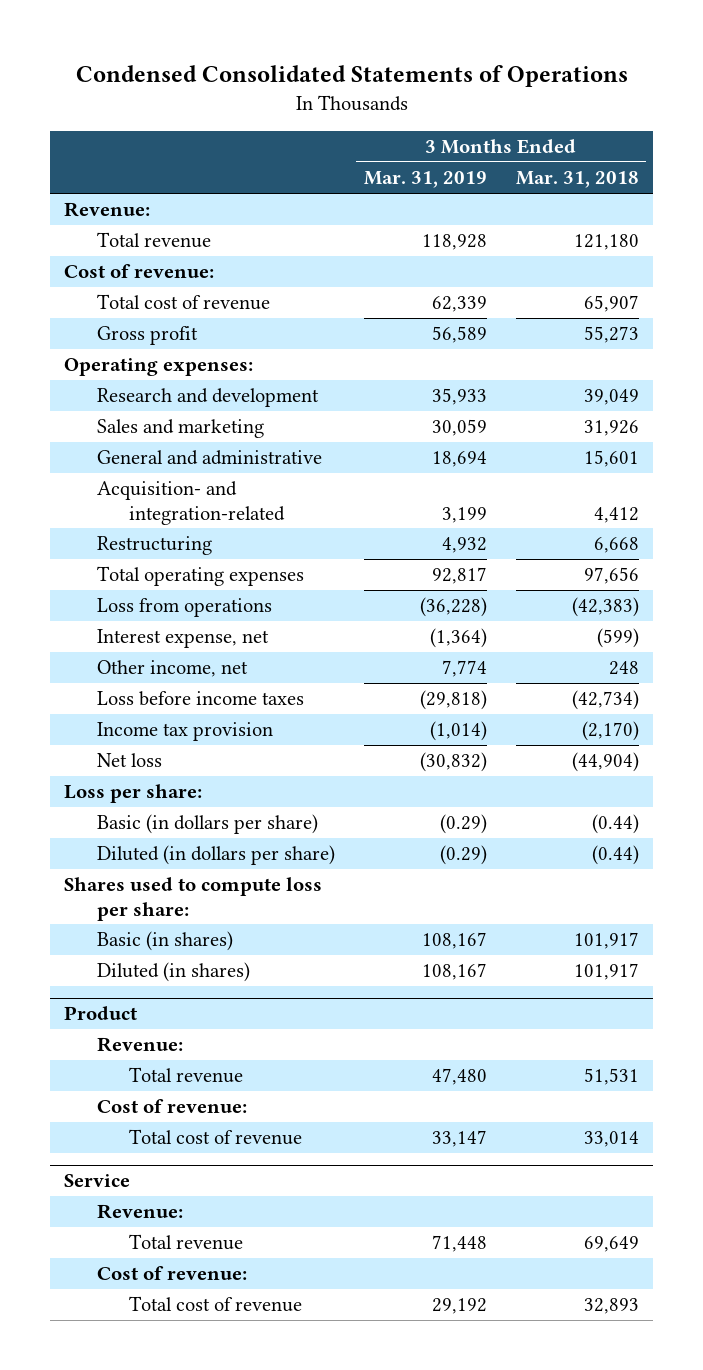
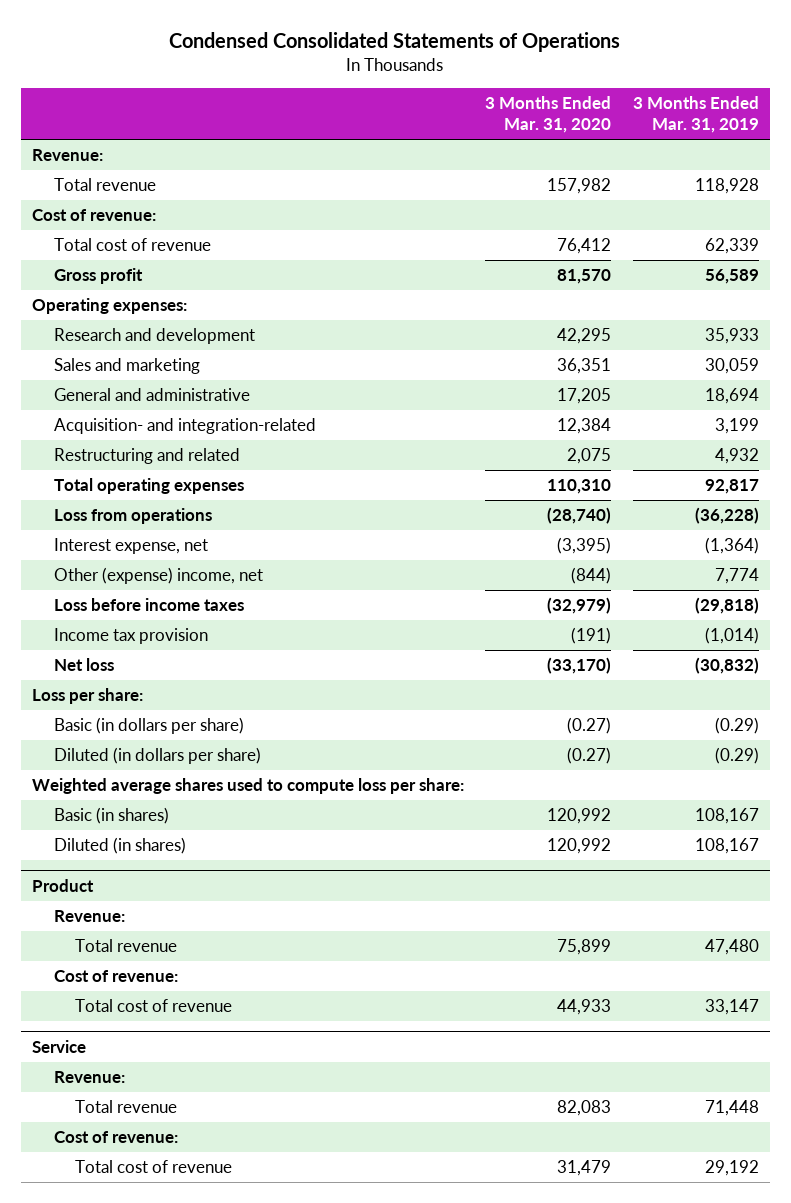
- | 3 Months Ended Mar. 31, 2019 | 3 Months Ended Mar. 31, 2018
+ | 3 Months Ended Mar. 31, 2020 | 3 Months Ended Mar. 31, 2019
- Restructuring | 4,932 | 6,668
+ Restructuring and related | 2,075 | 4,932
- Other income, net | 7,774 | 248
+ Other (expense) income, net | (844) | 7,774
- Shares used to compute loss per share:
+ Weighted average shares used to compute loss per share:

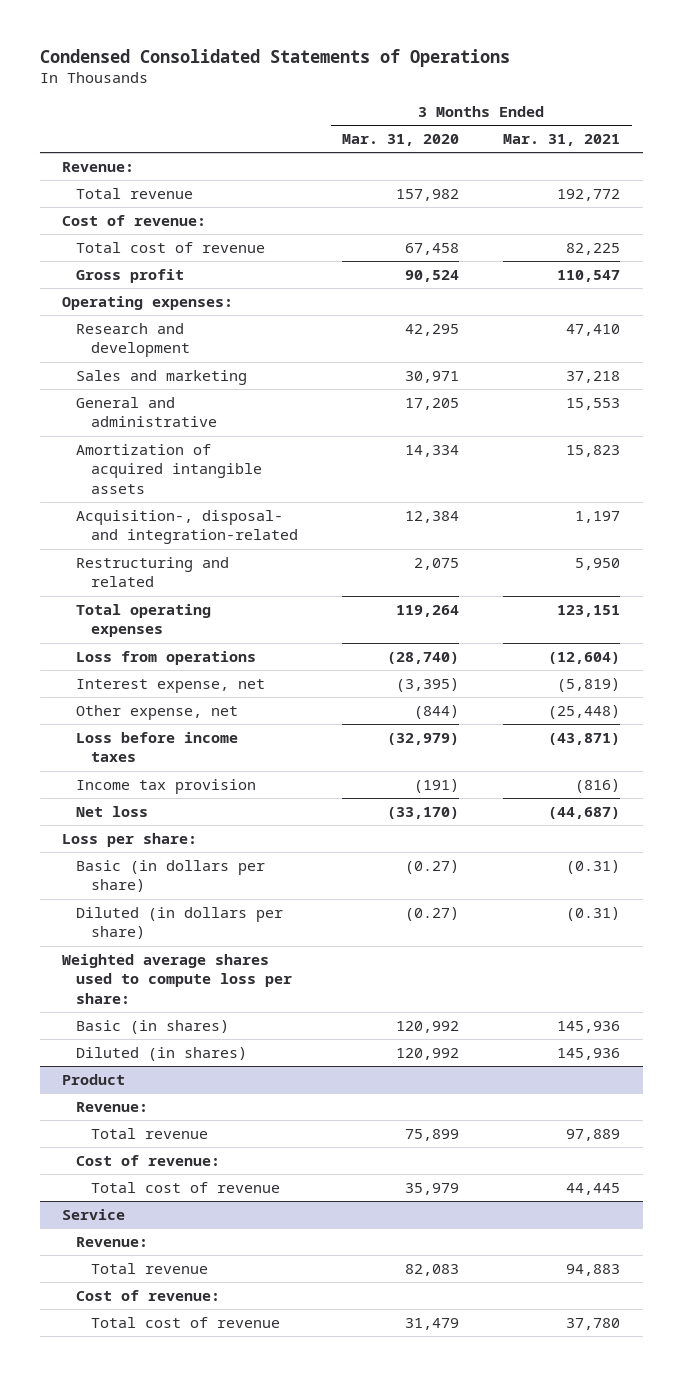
- | 3 Months Ended Mar. 31, 2020 | 3 Months Ended Mar. 31, 2019
+ | 3 Months Ended Mar. 31, 2020 | 3 Months Ended Mar. 31, 2021
- Total cost of revenue | 76,412 | 62,339
- Gross profit | 81,570 | 56,589
+ Total cost of revenue | 67,458 | 82,225
+ Gross profit | 90,524 | 110,547
- Sales and marketing | 36,351 | 30,059
+ Sales and marketing | 30,971 | 37,218
- Acquisition- and integration-related | 12,384 | 3,199
+ Amortization of acquired intangible assets | 14,334 | 15,823
+ Acquisition-, disposal- and integration-related | 12,384 | 1,197
- Total operating expenses | 110,310 | 92,817
+ Total operating expenses | 119,264 | 123,151
- Other (expense) income, net | (844) | 7,774
+ Other expense, net | (844) | (25,448)
@ Product
- Total cost of revenue | 44,933 | 33,147
+ Total cost of revenue | 35,979 | 44,445

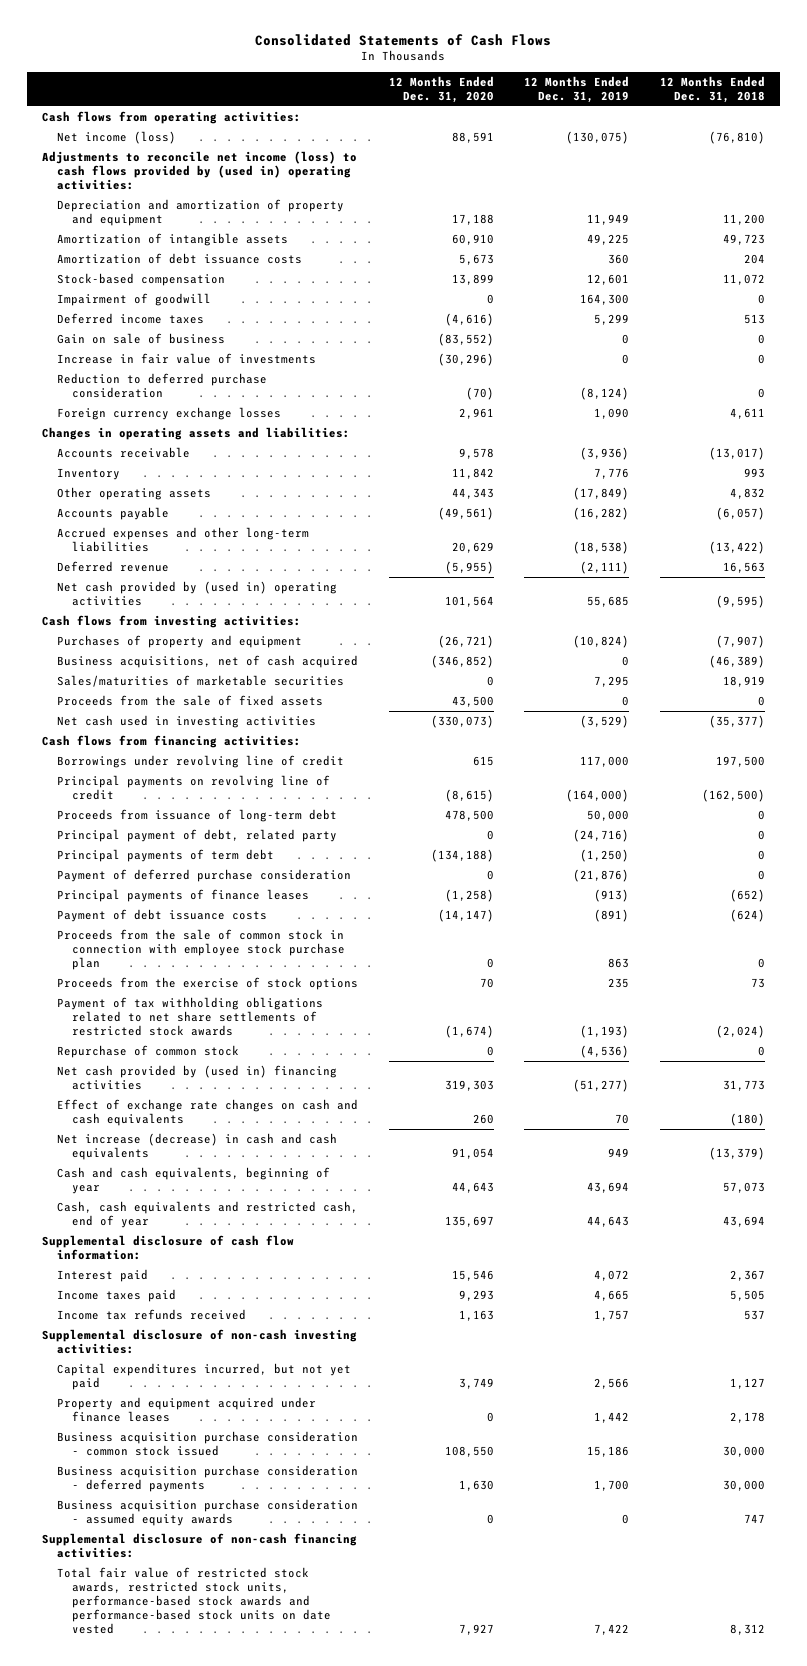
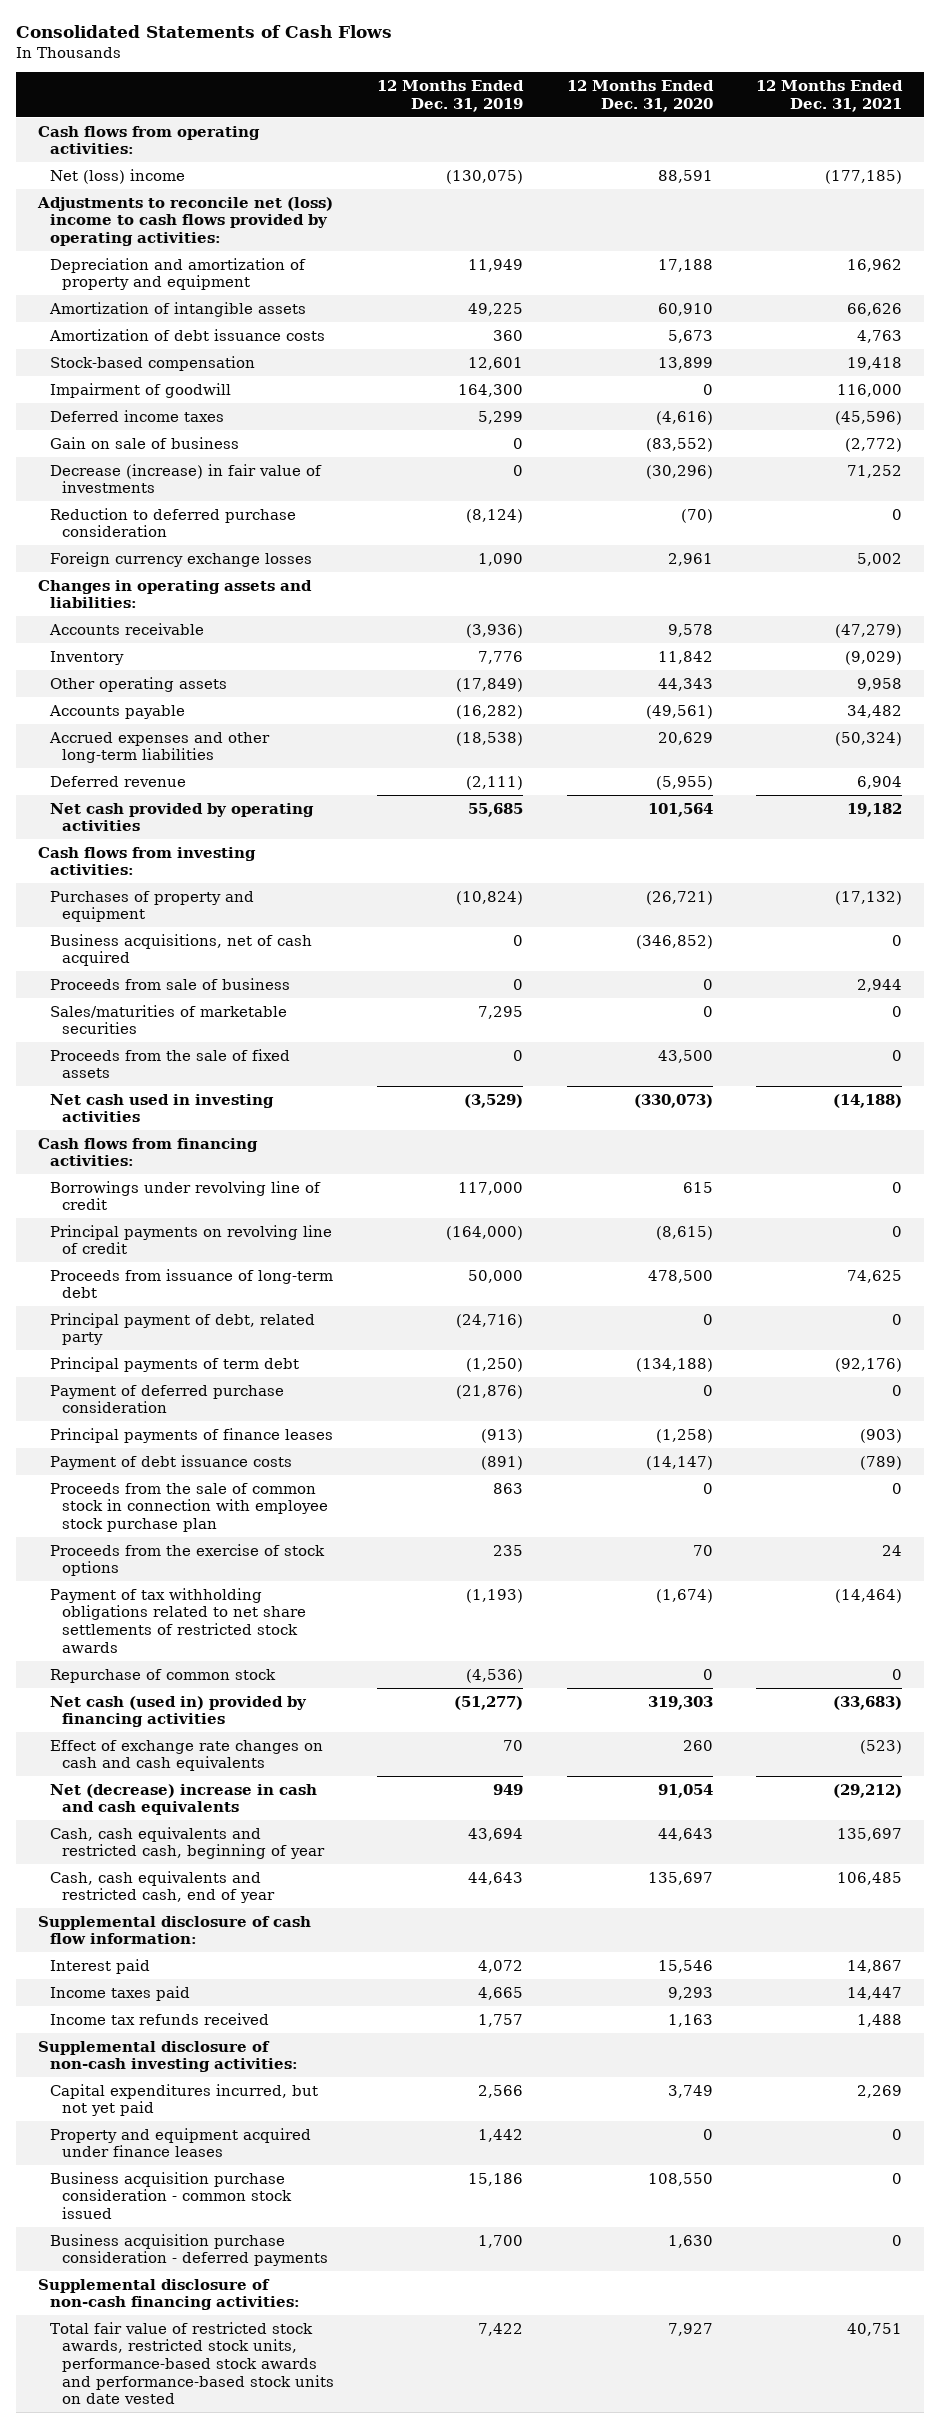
- | 12 Months Ended Dec. 31, 2020 | 12 Months Ended Dec. 31, 2019 | 12 Months Ended Dec. 31, 2018
+ | 12 Months Ended Dec. 31, 2019 | 12 Months Ended Dec. 31, 2020 | 12 Months Ended Dec. 31, 2021
- Net income (loss) | 88,591 | (130,075) | (76,810)
- Adjustments to reconcile net income (loss) to cash flows provided by (used in) operating activities:
+ Net (loss) income | (130,075) | 88,591 | (177,185)
+ Adjustments to reconcile net (loss) income to cash flows provided by operating activities:
- Increase in fair value of investments | (30,296) | 0 | 0
+ Decrease (increase) in fair value of investments | 0 | (30,296) | 71,252
- Net cash provided by (used in) operating activities | 101,564 | 55,685 | (9,595)
+ Net cash provided by operating activities | 55,685 | 101,564 | 19,182
+ Proceeds from sale of business | 0 | 0 | 2,944
- Net cash provided by (used in) financing activities | 319,303 | (51,277) | 31,773
+ Net cash (used in) provided by financing activities | (51,277) | 319,303 | (33,683)
- Net increase (decrease) in cash and cash equivalents | 91,054 | 949 | (13,379)
- Cash and cash equivalents, beginning of year | 44,643 | 43,694 | 57,073
+ Net (decrease) increase in cash and cash equivalents | 949 | 91,054 | (29,212)
+ Cash, cash equivalents and restricted cash, beginning of year | 43,694 | 44,643 | 135,697
- Business acquisition purchase consideration - assumed equity awards | 0 | 0 | 747

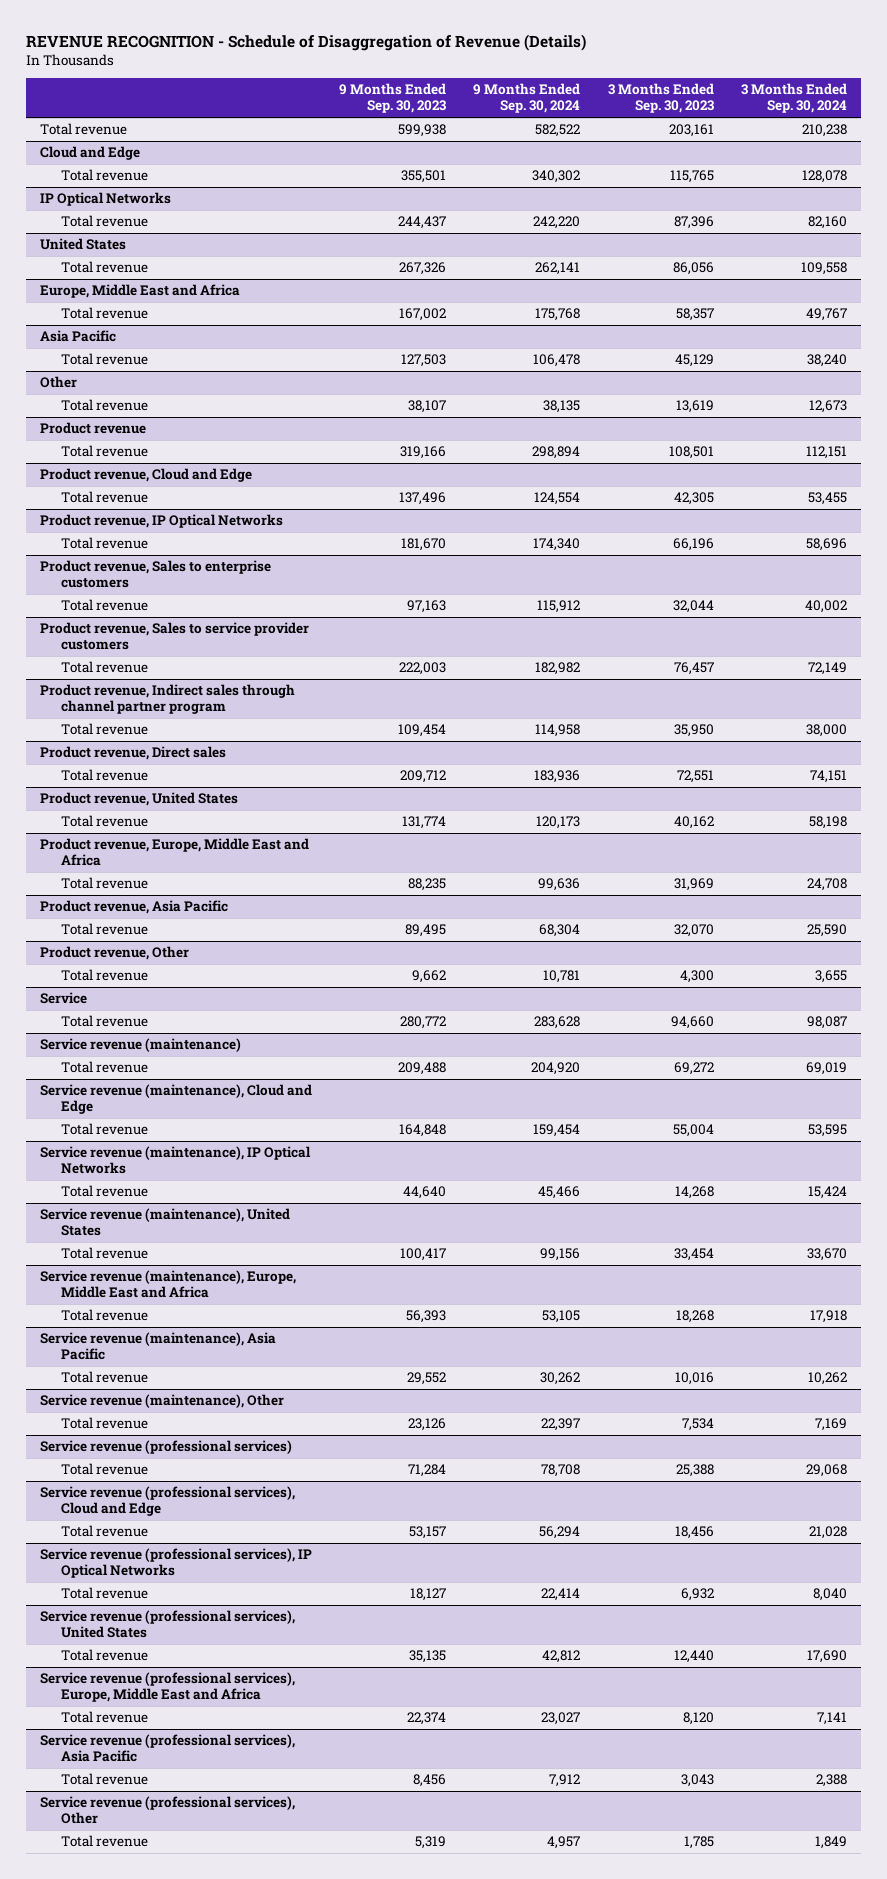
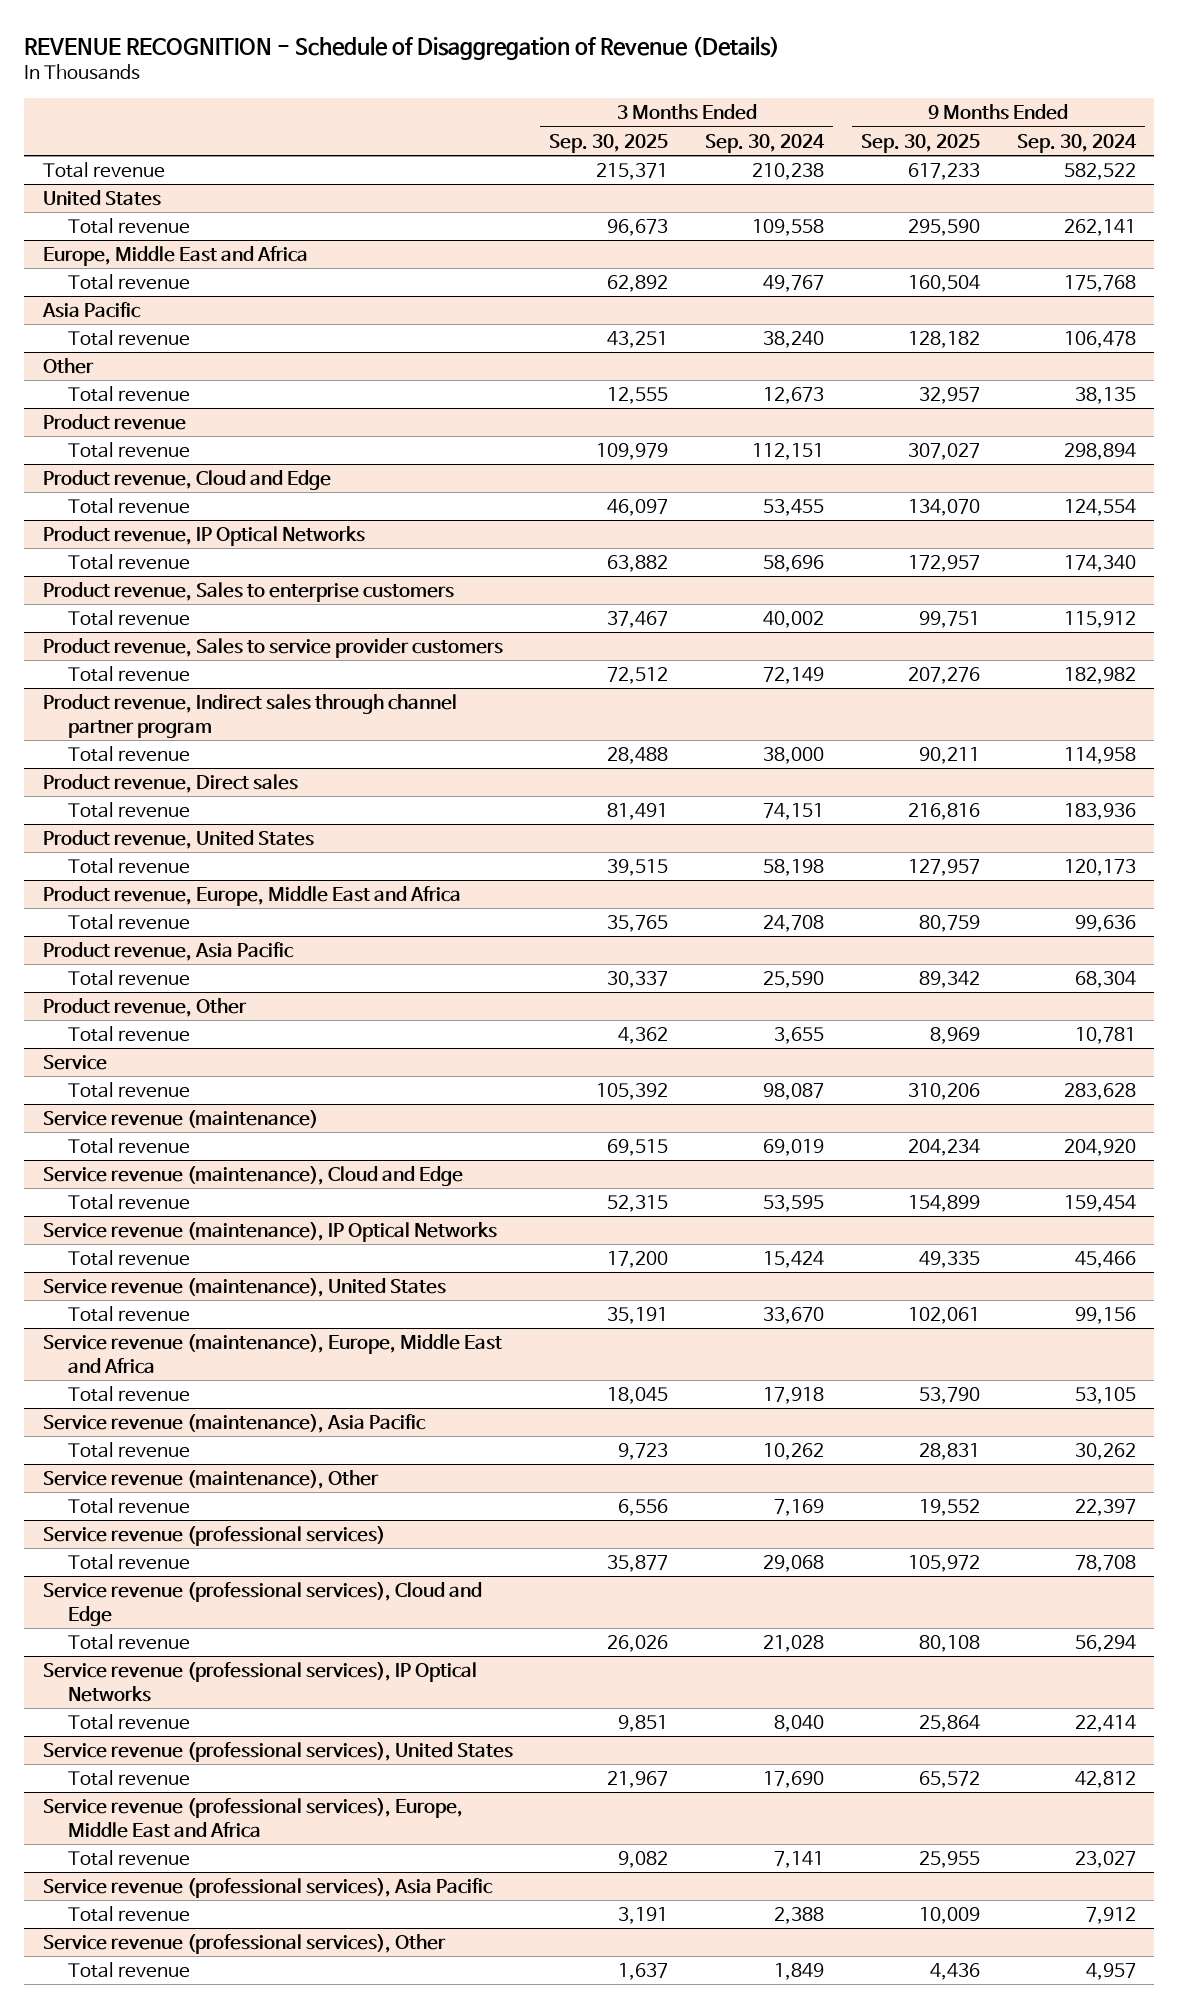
- | 9 Months Ended Sep. 30, 2023 | 9 Months Ended Sep. 30, 2024 | 3 Months Ended Sep. 30, 2023 | 3 Months Ended Sep. 30, 2024
+ | 3 Months Ended Sep. 30, 2025 | 3 Months Ended Sep. 30, 2024 | 9 Months Ended Sep. 30, 2025 | 9 Months Ended Sep. 30, 2024
- Cloud and Edge
- Total revenue | 355,501 | 340,302 | 115,765 | 128,078
- IP Optical Networks
- Total revenue | 244,437 | 242,220 | 87,396 | 82,160

